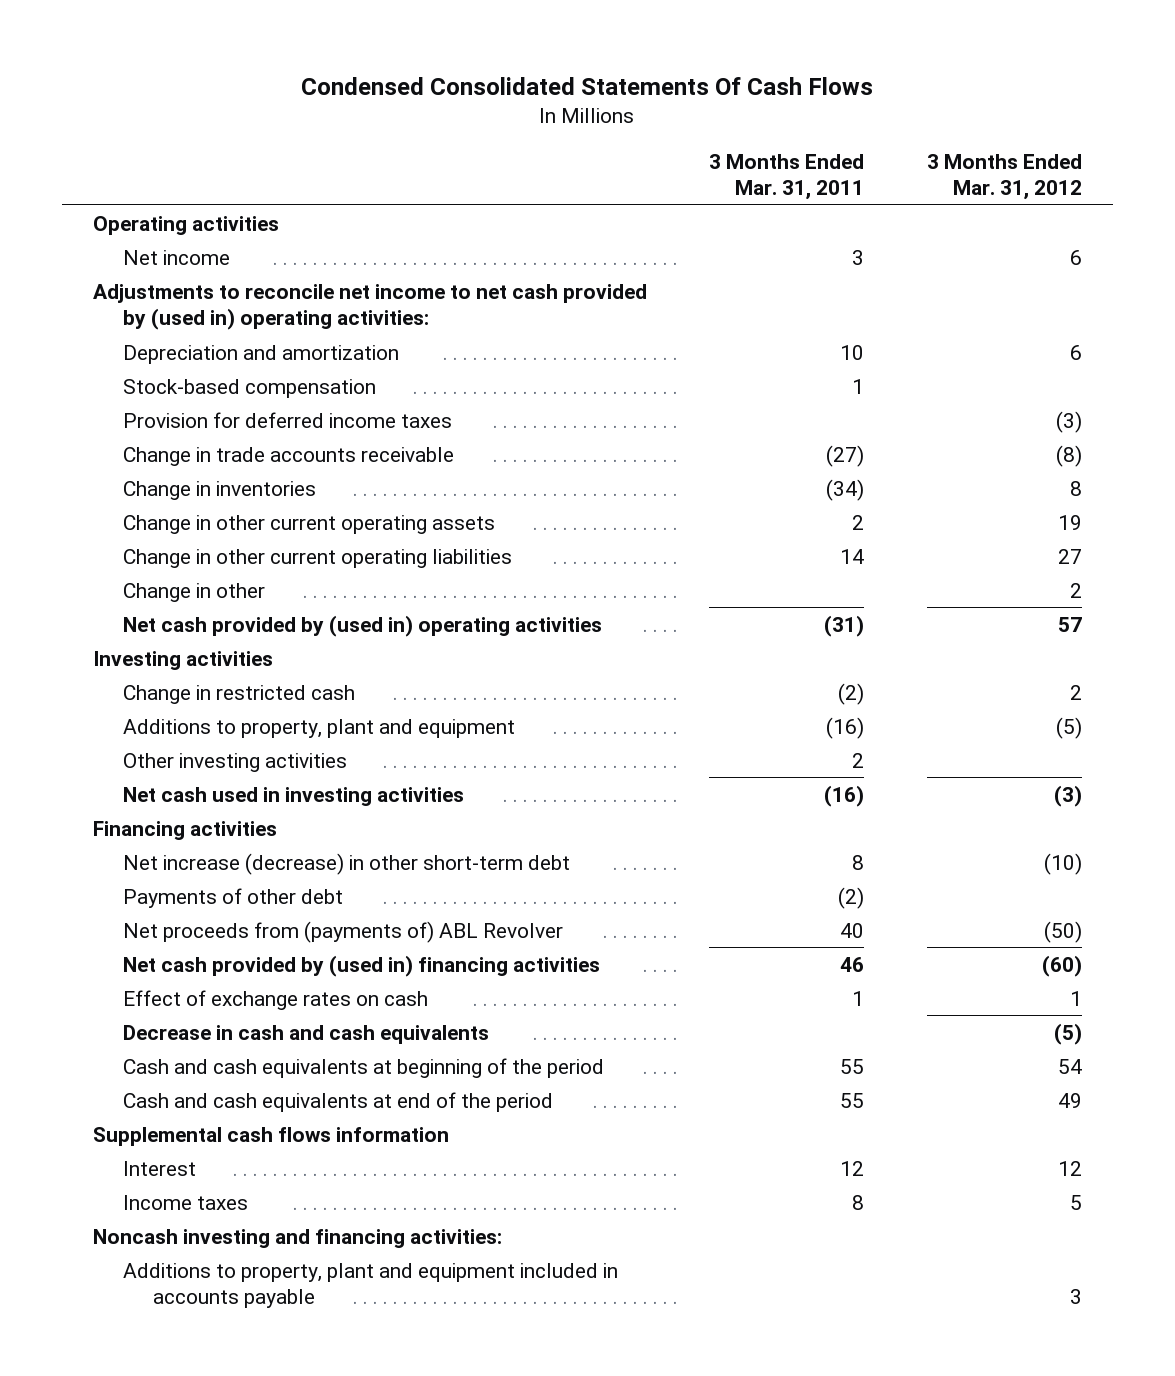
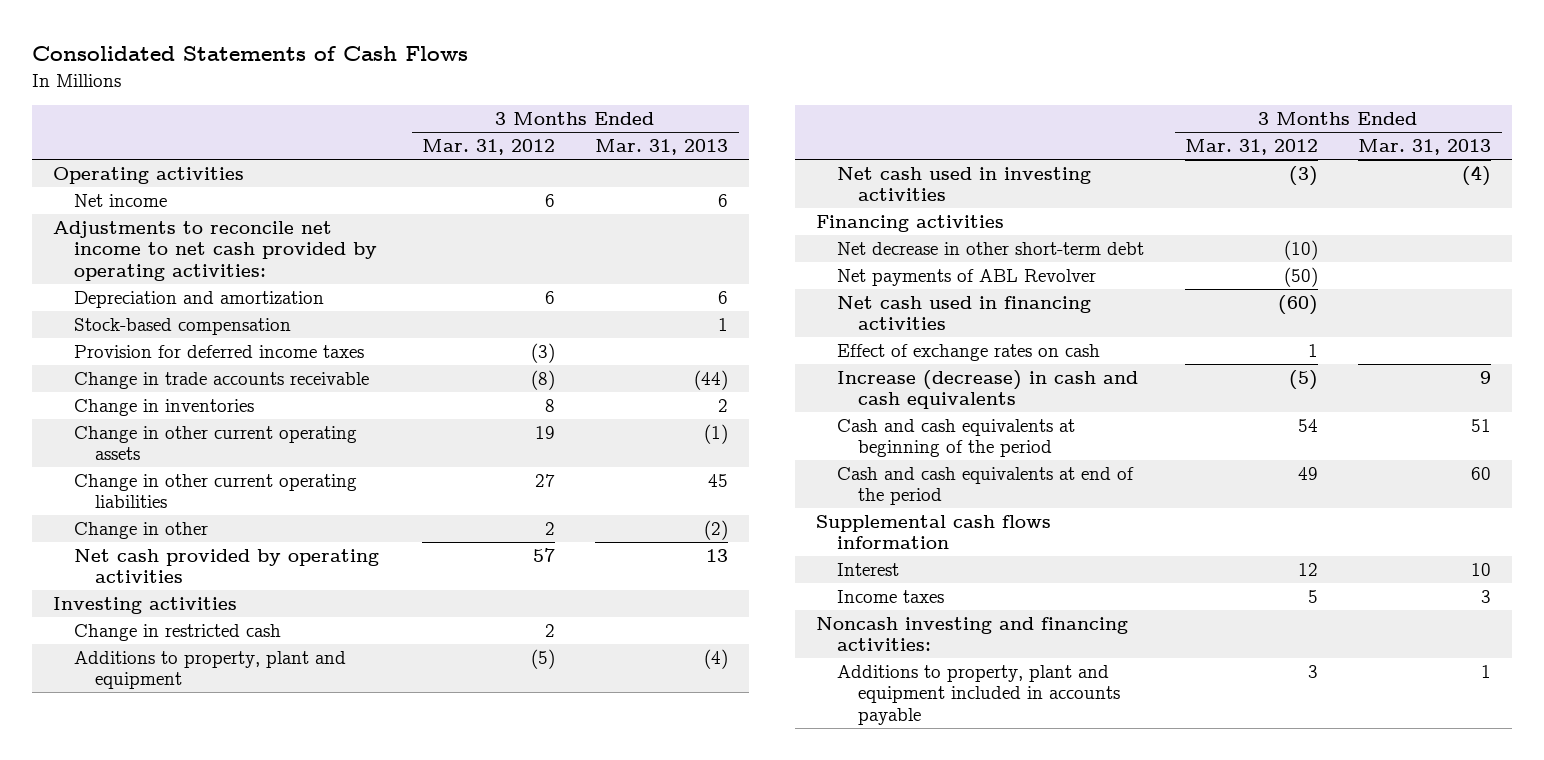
- Condensed Consolidated Statements Of Cash Flows
+ Consolidated Statements of Cash Flows
- | 3 Months Ended Mar. 31, 2011 | 3 Months Ended Mar. 31, 2012
+ | 3 Months Ended Mar. 31, 2012 | 3 Months Ended Mar. 31, 2013
- Adjustments to reconcile net income to net cash provided by (used in) operating activities:
+ Adjustments to reconcile net income to net cash provided by operating activities:
- Net cash provided by (used in) operating activities | (31) | 57
+ Net cash provided by operating activities | 57 | 13
- Other investing activities | 2 |
- Net increase (decrease) in other short-term debt | 8 | (10)
- Payments of other debt | (2) |
- Net proceeds from (payments of) ABL Revolver | 40 | (50)
- Net cash provided by (used in) financing activities | 46 | (60)
+ Net decrease in other short-term debt | (10) |
+ Net payments of ABL Revolver | (50) |
+ Net cash used in financing activities | (60) |
- Decrease in cash and cash equivalents | | (5)
+ Increase (decrease) in cash and cash equivalents | (5) | 9

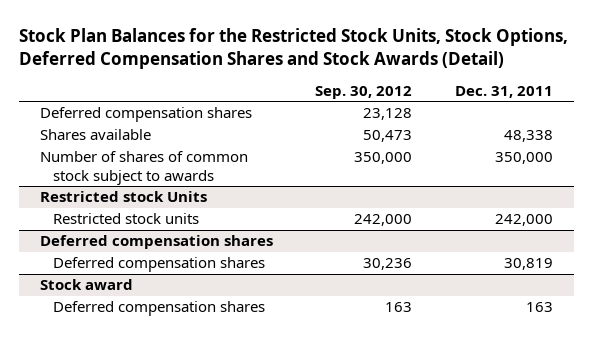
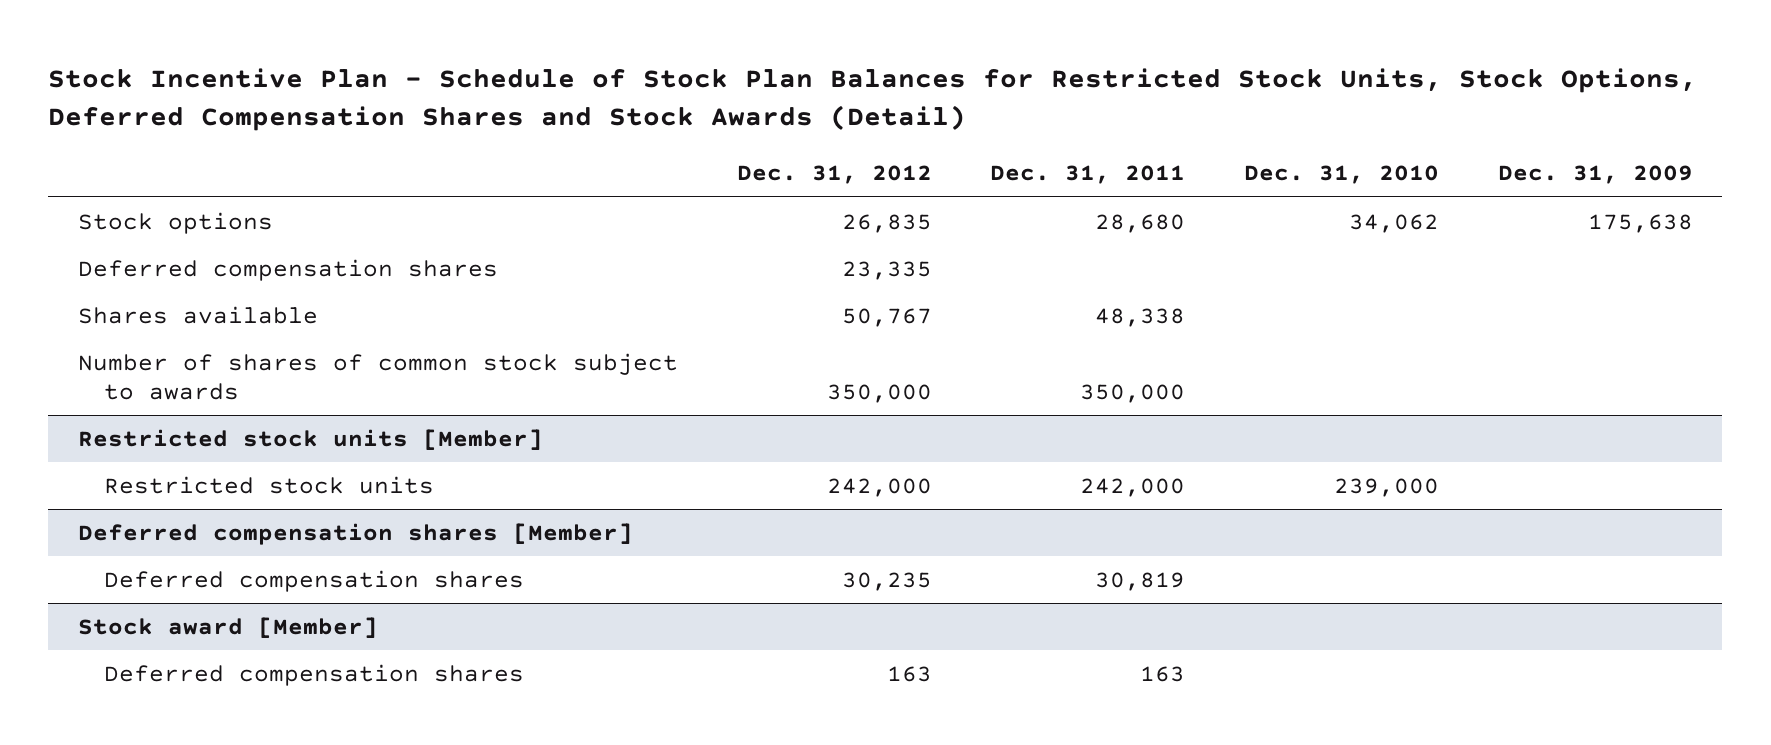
- Stock Plan Balances for the Restricted Stock Units, Stock Options, Deferred Compensation Shares and Stock Awards (Detail)
+ Stock Incentive Plan - Schedule of Stock Plan Balances for Restricted Stock Units, Stock Options, Deferred Compensation Shares and Stock Awards (Detail)
- | Sep. 30, 2012 | Dec. 31, 2011
+ | Dec. 31, 2012 | Dec. 31, 2011 | Dec. 31, 2010 | Dec. 31, 2009
+ Stock options | 26,835 | 28,680 | 34,062 | 175,638
- Restricted stock Units
+ Restricted stock units [Member]
- Deferred compensation shares
+ Deferred compensation shares [Member]
- Stock award
+ Stock award [Member]

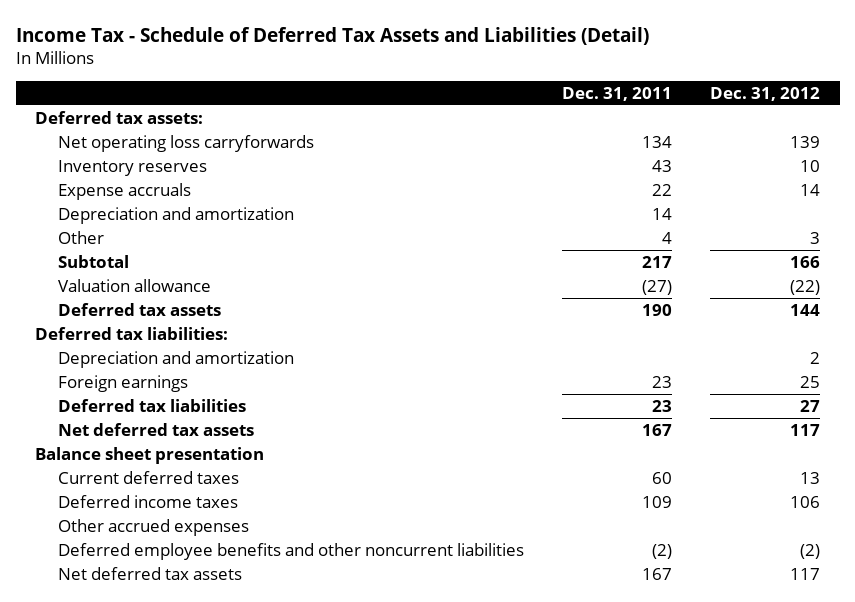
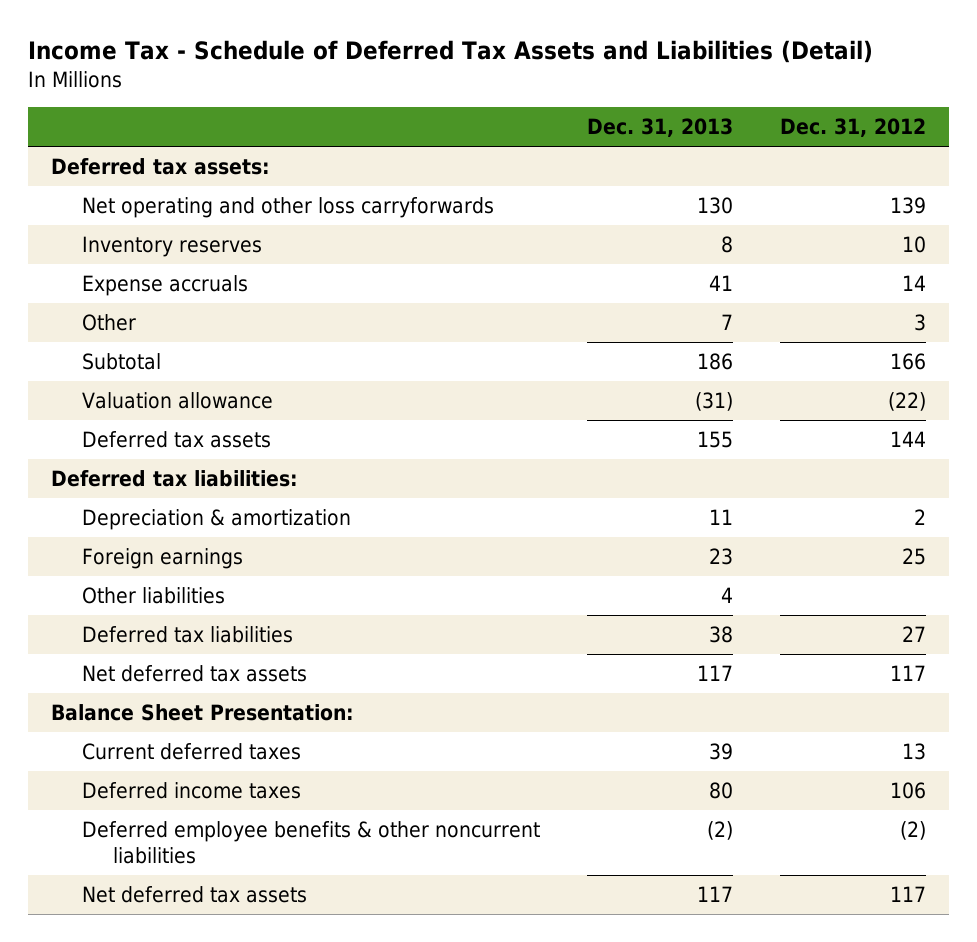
- | Dec. 31, 2011 | Dec. 31, 2012
+ | Dec. 31, 2013 | Dec. 31, 2012
- Net operating loss carryforwards | 134 | 139
+ Net operating and other loss carryforwards | 130 | 139
- Depreciation and amortization | 14 |
- Depreciation and amortization | | 2
+ Depreciation & amortization | 11 | 2
+ Other liabilities | 4 |
- Balance sheet presentation
+ Balance Sheet Presentation:
- Other accrued expenses
- Deferred employee benefits and other noncurrent liabilities | (2) | (2)
+ Deferred employee benefits & other noncurrent liabilities | (2) | (2)

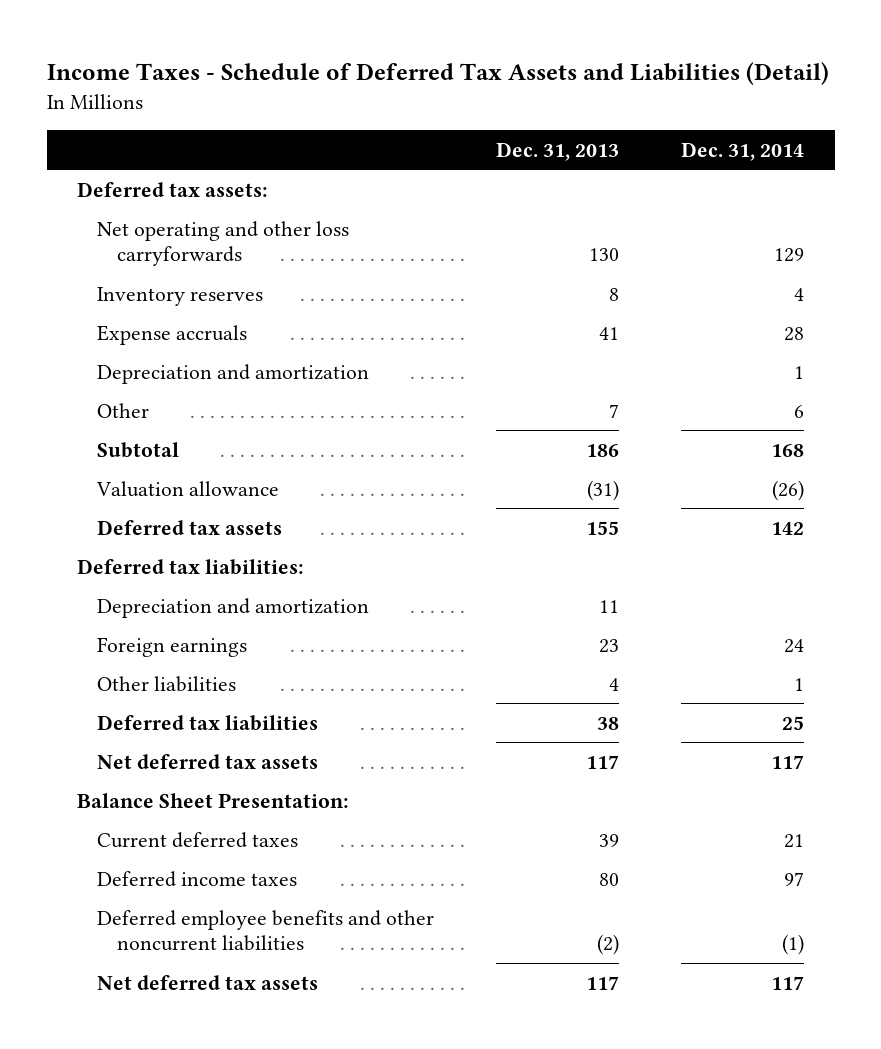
- Income Tax - Schedule of Deferred Tax Assets and Liabilities (Detail)
+ Income Taxes - Schedule of Deferred Tax Assets and Liabilities (Detail)
- | Dec. 31, 2013 | Dec. 31, 2012
+ | Dec. 31, 2013 | Dec. 31, 2014
+ Depreciation and amortization | | 1
- Depreciation & amortization | 11 | 2
+ Depreciation and amortization | 11 |
- Deferred employee benefits & other noncurrent liabilities | (2) | (2)
+ Deferred employee benefits and other noncurrent liabilities | (2) | (1)

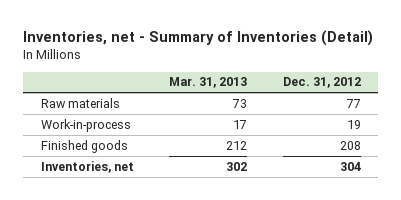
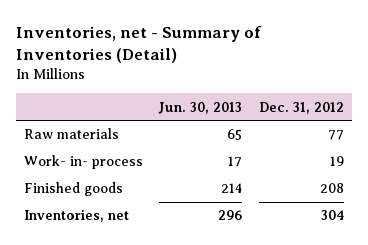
- | Mar. 31, 2013 | Dec. 31, 2012
+ | Jun. 30, 2013 | Dec. 31, 2012
- Work-in-process | 17 | 19
+ Work- in- process | 17 | 19

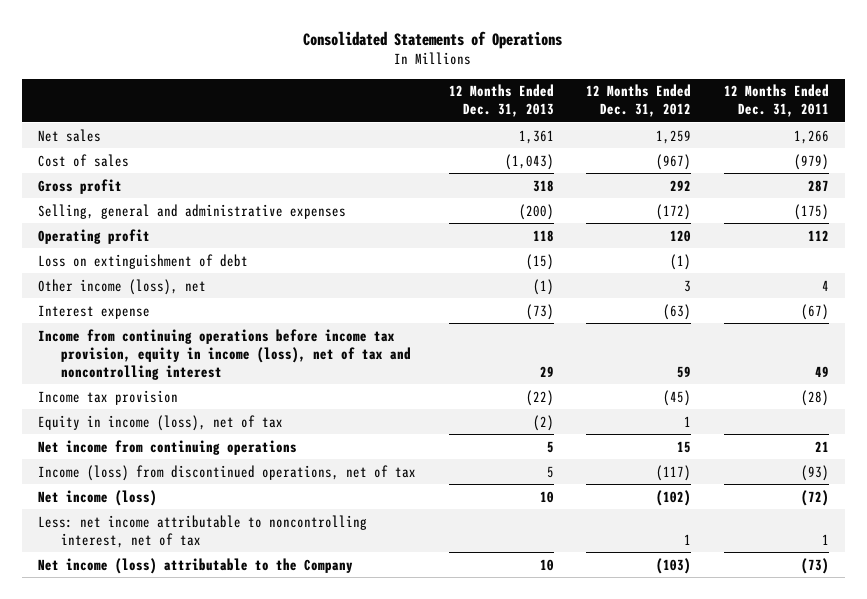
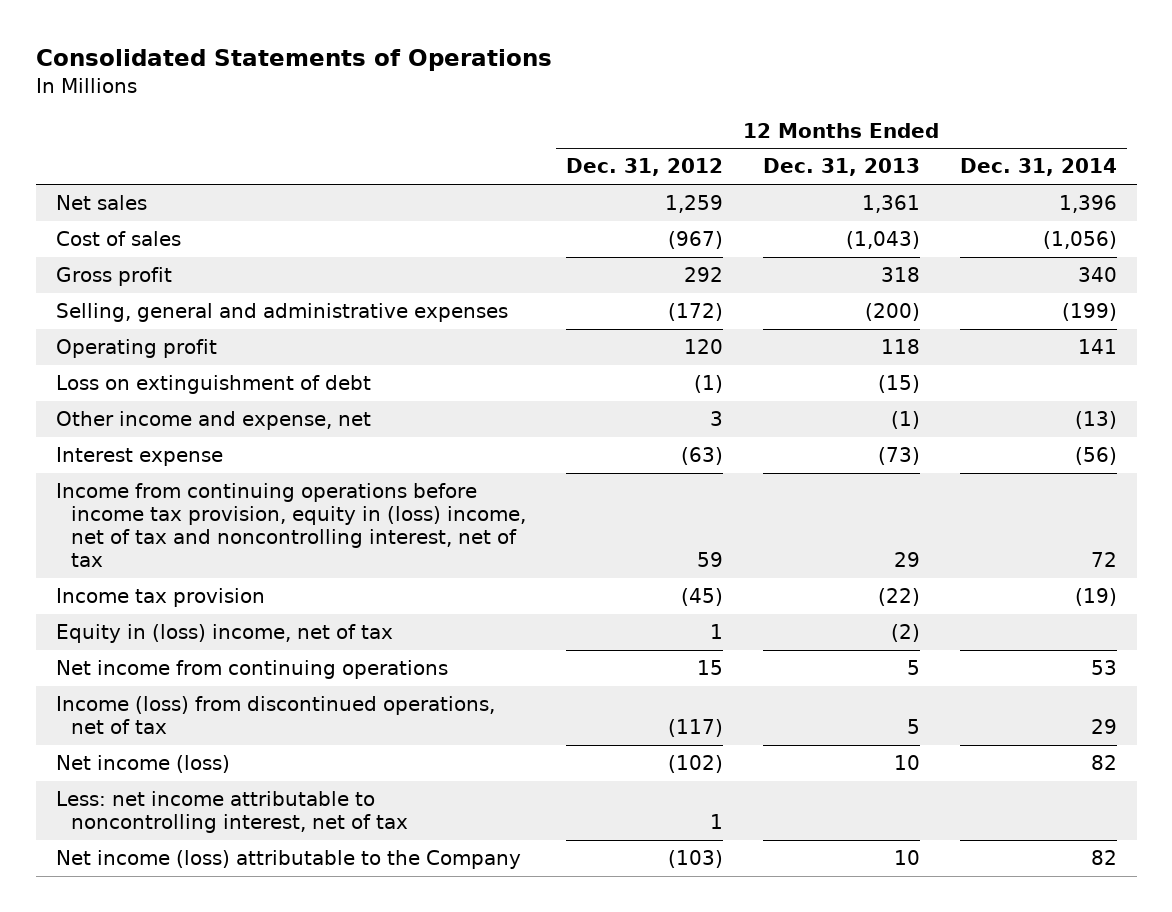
- | 12 Months Ended Dec. 31, 2013 | 12 Months Ended Dec. 31, 2012 | 12 Months Ended Dec. 31, 2011
+ | 12 Months Ended Dec. 31, 2012 | 12 Months Ended Dec. 31, 2013 | 12 Months Ended Dec. 31, 2014
- Other income (loss), net | (1) | 3 | 4
+ Other income and expense, net | 3 | (1) | (13)
- Income from continuing operations before income tax provision, equity in income (loss), net of tax and noncontrolling interest | 29 | 59 | 49
+ Income from continuing operations before income tax provision, equity in (loss) income, net of tax and noncontrolling interest, net of tax | 59 | 29 | 72
- Equity in income (loss), net of tax | (2) | 1 |
+ Equity in (loss) income, net of tax | 1 | (2) |

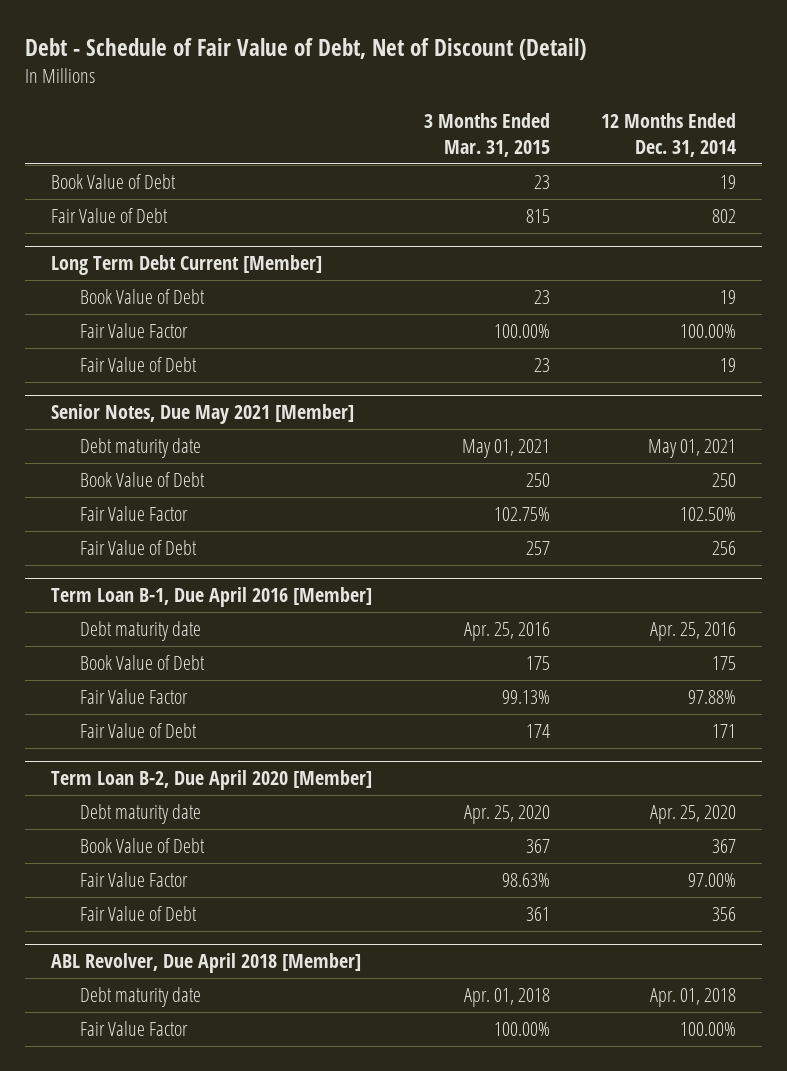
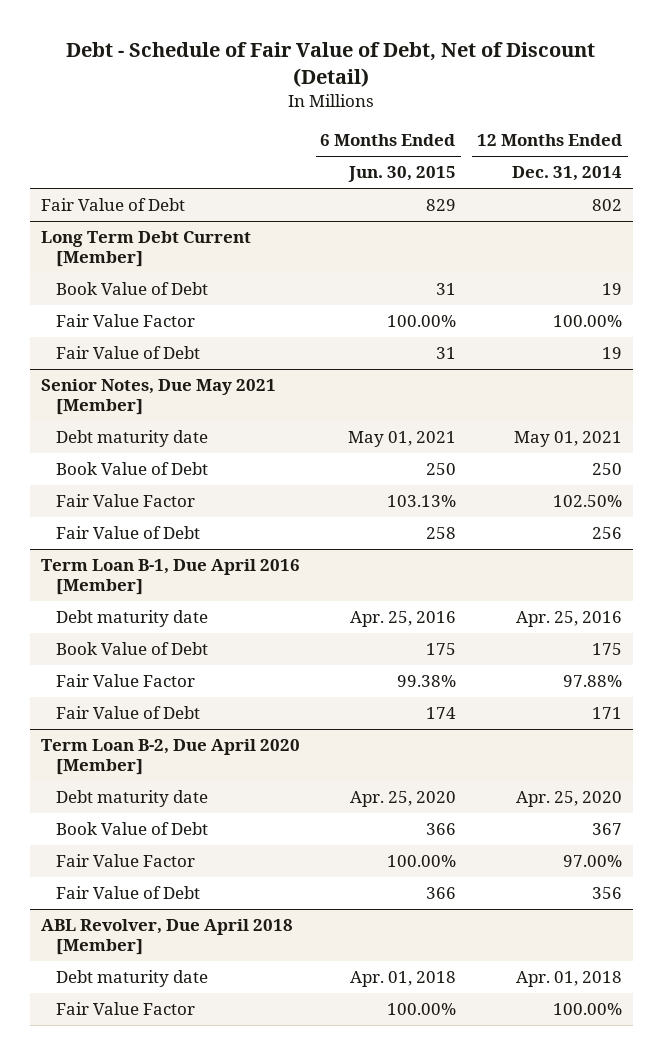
- | 3 Months Ended Mar. 31, 2015 | 12 Months Ended Dec. 31, 2014
+ | 6 Months Ended Jun. 30, 2015 | 12 Months Ended Dec. 31, 2014
- Book Value of Debt | 23 | 19

